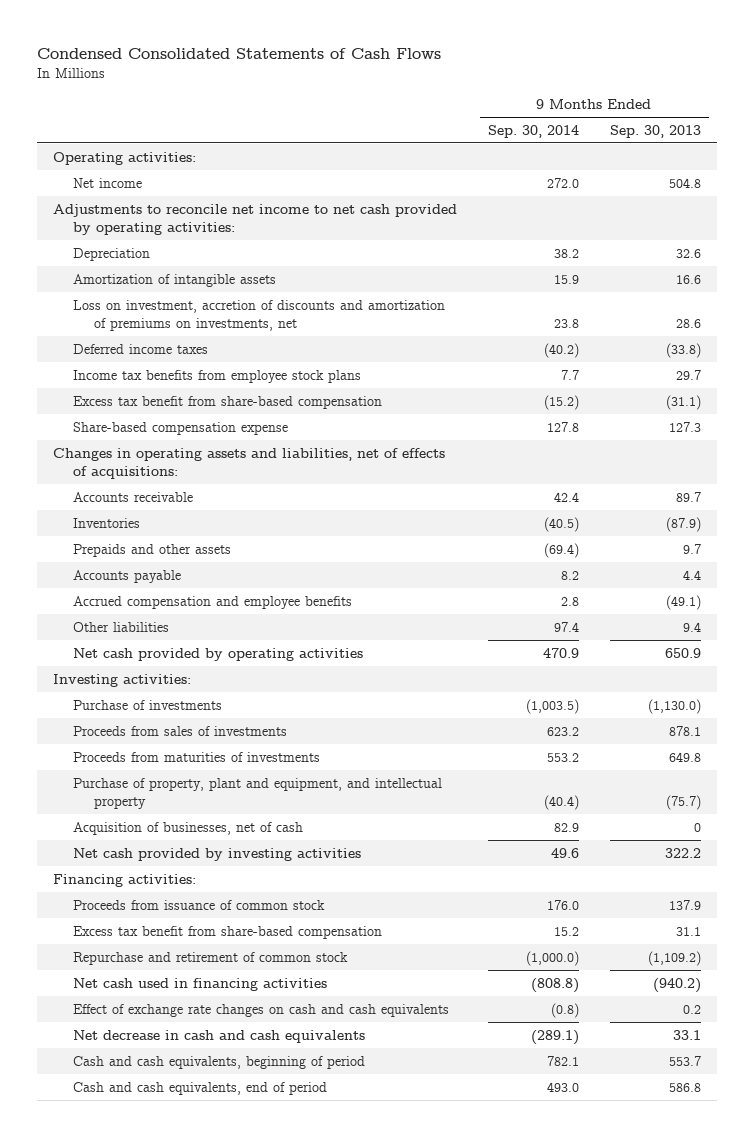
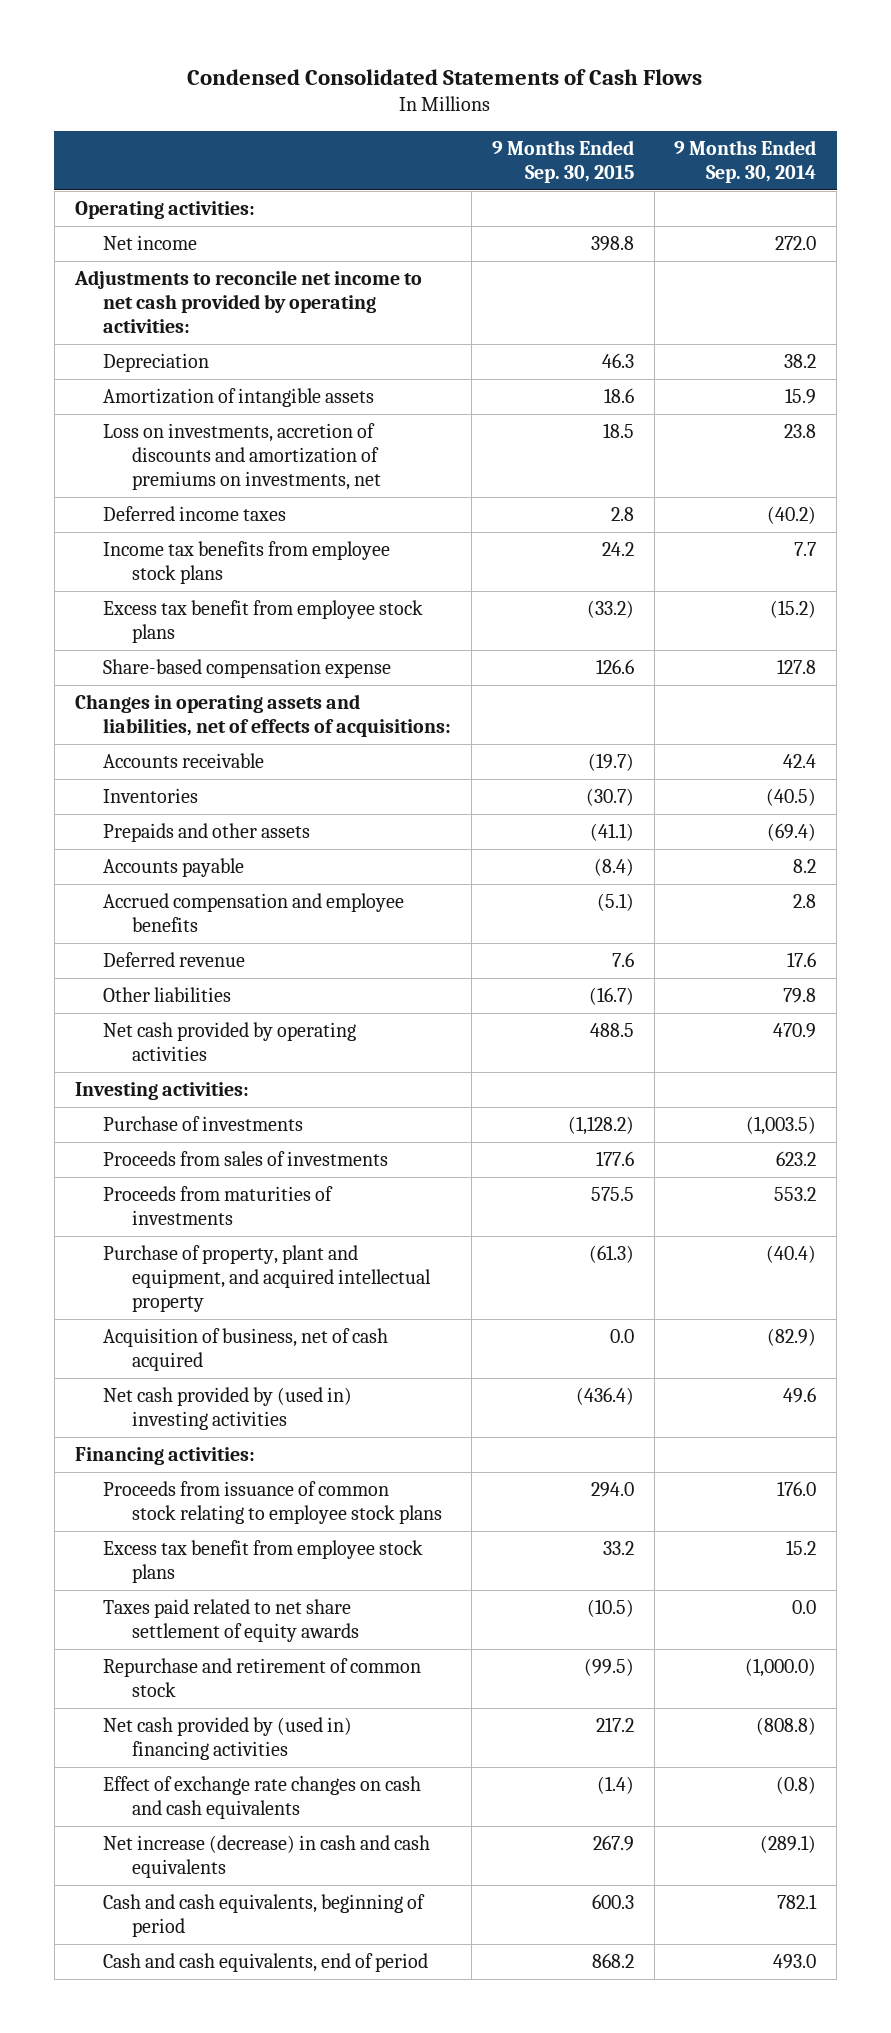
- | 9 Months Ended Sep. 30, 2014 | 9 Months Ended Sep. 30, 2013
+ | 9 Months Ended Sep. 30, 2015 | 9 Months Ended Sep. 30, 2014
- Loss on investment, accretion of discounts and amortization of premiums on investments, net | 23.8 | 28.6
+ Loss on investments, accretion of discounts and amortization of premiums on investments, net | 18.5 | 23.8
- Excess tax benefit from share-based compensation | (15.2) | (31.1)
+ Excess tax benefit from employee stock plans | (33.2) | (15.2)
- Other liabilities | 97.4 | 9.4
+ Deferred revenue | 7.6 | 17.6
+ Other liabilities | (16.7) | 79.8
- Purchase of property, plant and equipment, and intellectual property | (40.4) | (75.7)
- Acquisition of businesses, net of cash | 82.9 | 0
- Net cash provided by investing activities | 49.6 | 322.2
+ Purchase of property, plant and equipment, and acquired intellectual property | (61.3) | (40.4)
+ Acquisition of business, net of cash acquired | 0.0 | (82.9)
+ Net cash provided by (used in) investing activities | (436.4) | 49.6
- Proceeds from issuance of common stock | 176.0 | 137.9
- Excess tax benefit from share-based compensation | 15.2 | 31.1
+ Proceeds from issuance of common stock relating to employee stock plans | 294.0 | 176.0
+ Excess tax benefit from employee stock plans | 33.2 | 15.2
+ Taxes paid related to net share settlement of equity awards | (10.5) | 0.0
- Net cash used in financing activities | (808.8) | (940.2)
+ Net cash provided by (used in) financing activities | 217.2 | (808.8)
- Net decrease in cash and cash equivalents | (289.1) | 33.1
+ Net increase (decrease) in cash and cash equivalents | 267.9 | (289.1)

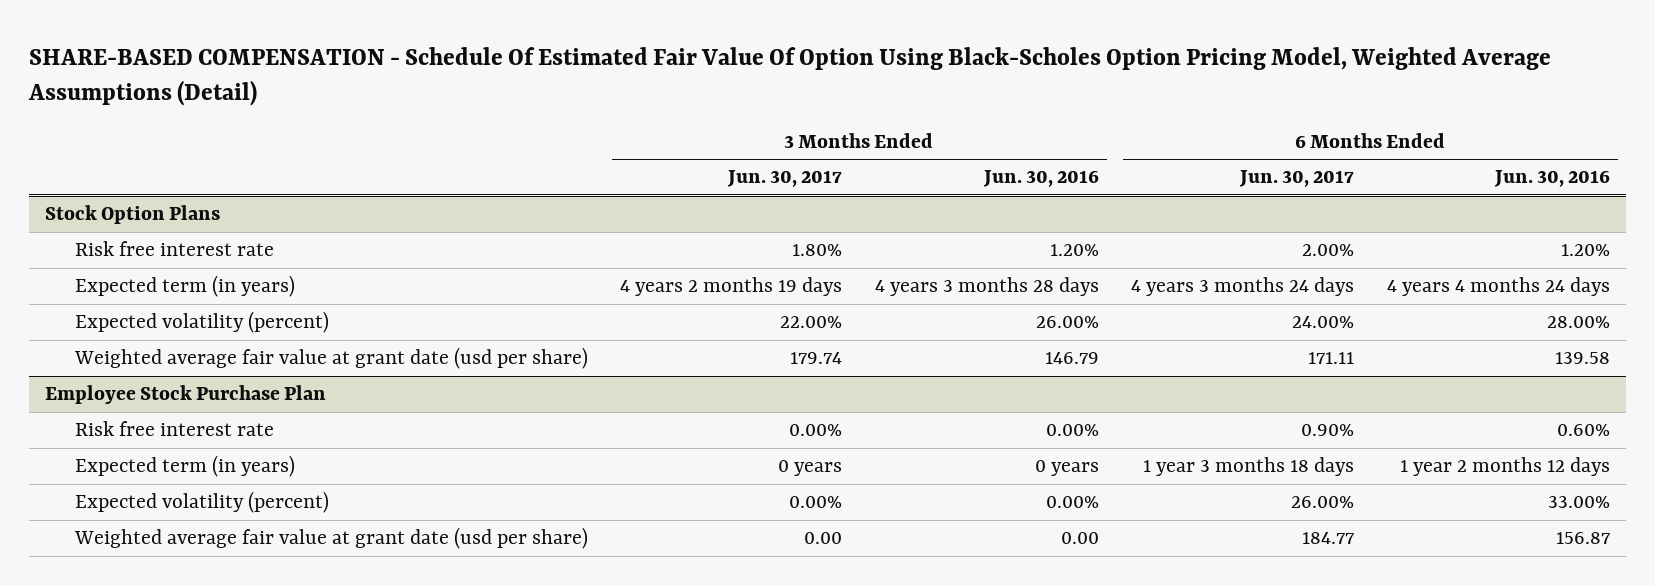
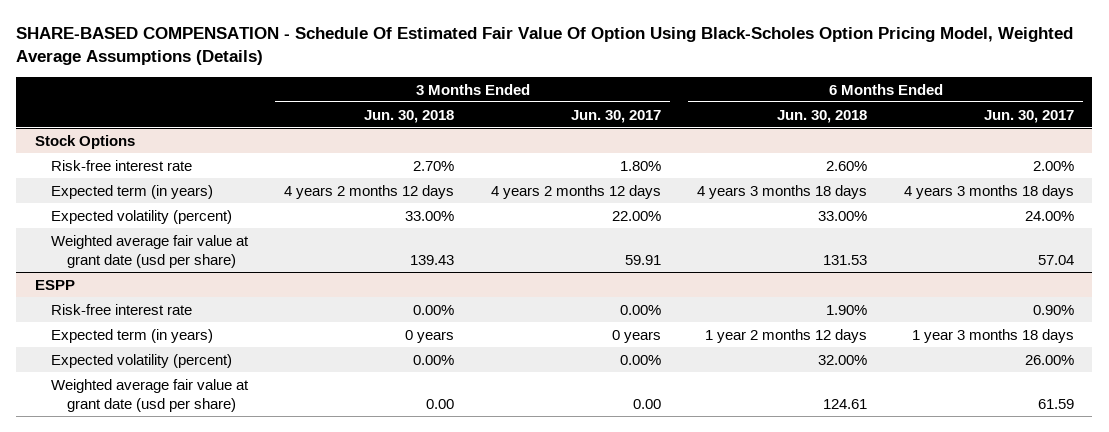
- SHARE-BASED COMPENSATION - Schedule Of Estimated Fair Value Of Option Using Black-Scholes Option Pricing Model, Weighted Average Assumptions (Detail)
+ SHARE-BASED COMPENSATION - Schedule Of Estimated Fair Value Of Option Using Black-Scholes Option Pricing Model, Weighted Average Assumptions (Details)
- | 3 Months Ended Jun. 30, 2017 | 3 Months Ended Jun. 30, 2016 | 6 Months Ended Jun. 30, 2017 | 6 Months Ended Jun. 30, 2016
+ | 3 Months Ended Jun. 30, 2018 | 3 Months Ended Jun. 30, 2017 | 6 Months Ended Jun. 30, 2018 | 6 Months Ended Jun. 30, 2017
- Stock Option Plans
- Risk free interest rate | 1.80% | 1.20% | 2.00% | 1.20%
- Expected term (in years) | 4 years 2 months 19 days | 4 years 3 months 28 days | 4 years 3 months 24 days | 4 years 4 months 24 days
+ Stock Options
+ Risk-free interest rate | 2.70% | 1.80% | 2.60% | 2.00%
+ Expected term (in years) | 4 years 2 months 12 days | 4 years 2 months 12 days | 4 years 3 months 18 days | 4 years 3 months 18 days
- Weighted average fair value at grant date (usd per share) | 179.74 | 146.79 | 171.11 | 139.58
- Employee Stock Purchase Plan
- Risk free interest rate | 0.00% | 0.00% | 0.90% | 0.60%
+ Weighted average fair value at grant date (usd per share) | 139.43 | 59.91 | 131.53 | 57.04
+ ESPP
+ Risk-free interest rate | 0.00% | 0.00% | 1.90% | 0.90%
- Weighted average fair value at grant date (usd per share) | 0.00 | 0.00 | 184.77 | 156.87
+ Weighted average fair value at grant date (usd per share) | 0.00 | 0.00 | 124.61 | 61.59

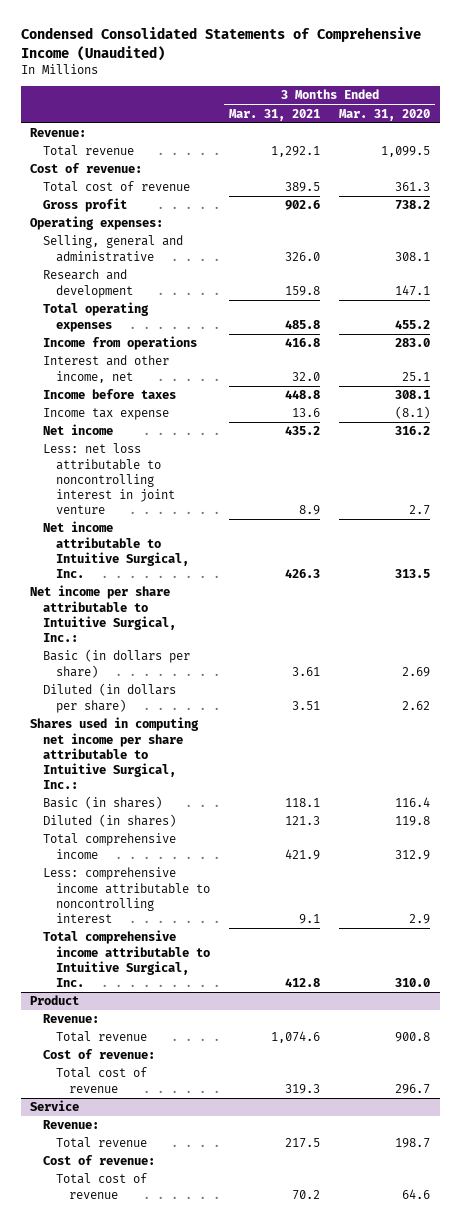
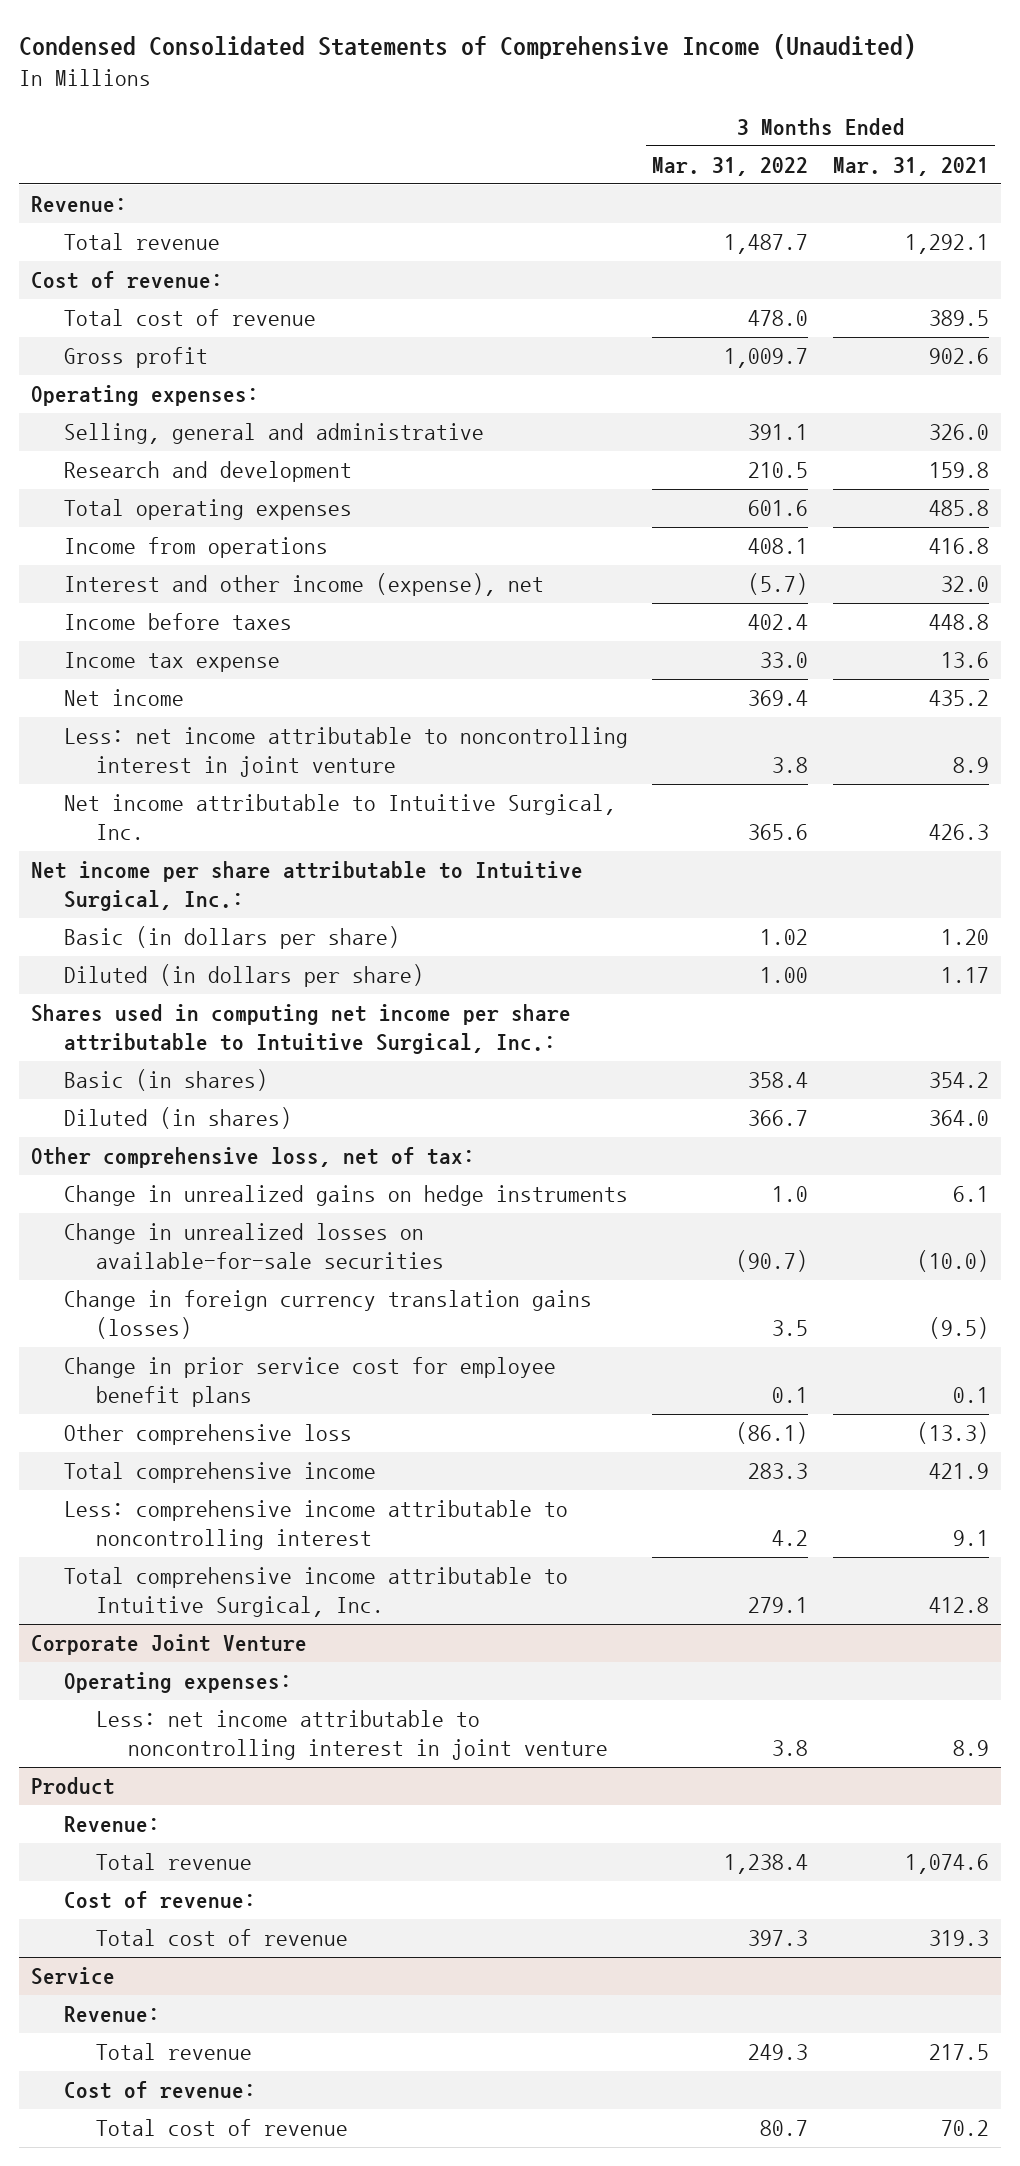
- | 3 Months Ended Mar. 31, 2021 | 3 Months Ended Mar. 31, 2020
+ | 3 Months Ended Mar. 31, 2022 | 3 Months Ended Mar. 31, 2021
- Interest and other income, net | 32.0 | 25.1
+ Interest and other income (expense), net | (5.7) | 32.0
- Less: net loss attributable to noncontrolling interest in joint venture | 8.9 | 2.7
+ Less: net income attributable to noncontrolling interest in joint venture | 3.8 | 8.9
- Basic (in dollars per share) | 3.61 | 2.69
- Diluted (in dollars per share) | 3.51 | 2.62
+ Basic (in dollars per share) | 1.02 | 1.20
+ Diluted (in dollars per share) | 1.00 | 1.17
- Basic (in shares) | 118.1 | 116.4
- Diluted (in shares) | 121.3 | 119.8
+ Basic (in shares) | 358.4 | 354.2
+ Diluted (in shares) | 366.7 | 364.0
+ Other comprehensive loss, net of tax:
+ Change in unrealized gains on hedge instruments | 1.0 | 6.1
+ Change in unrealized losses on available-for-sale securities | (90.7) | (10.0)
+ Change in foreign currency translation gains (losses) | 3.5 | (9.5)
+ Change in prior service cost for employee benefit plans | 0.1 | 0.1
+ Other comprehensive loss | (86.1) | (13.3)
+ Corporate Joint Venture
+ Operating expenses:
+ Less: net income attributable to noncontrolling interest in joint venture | 3.8 | 8.9

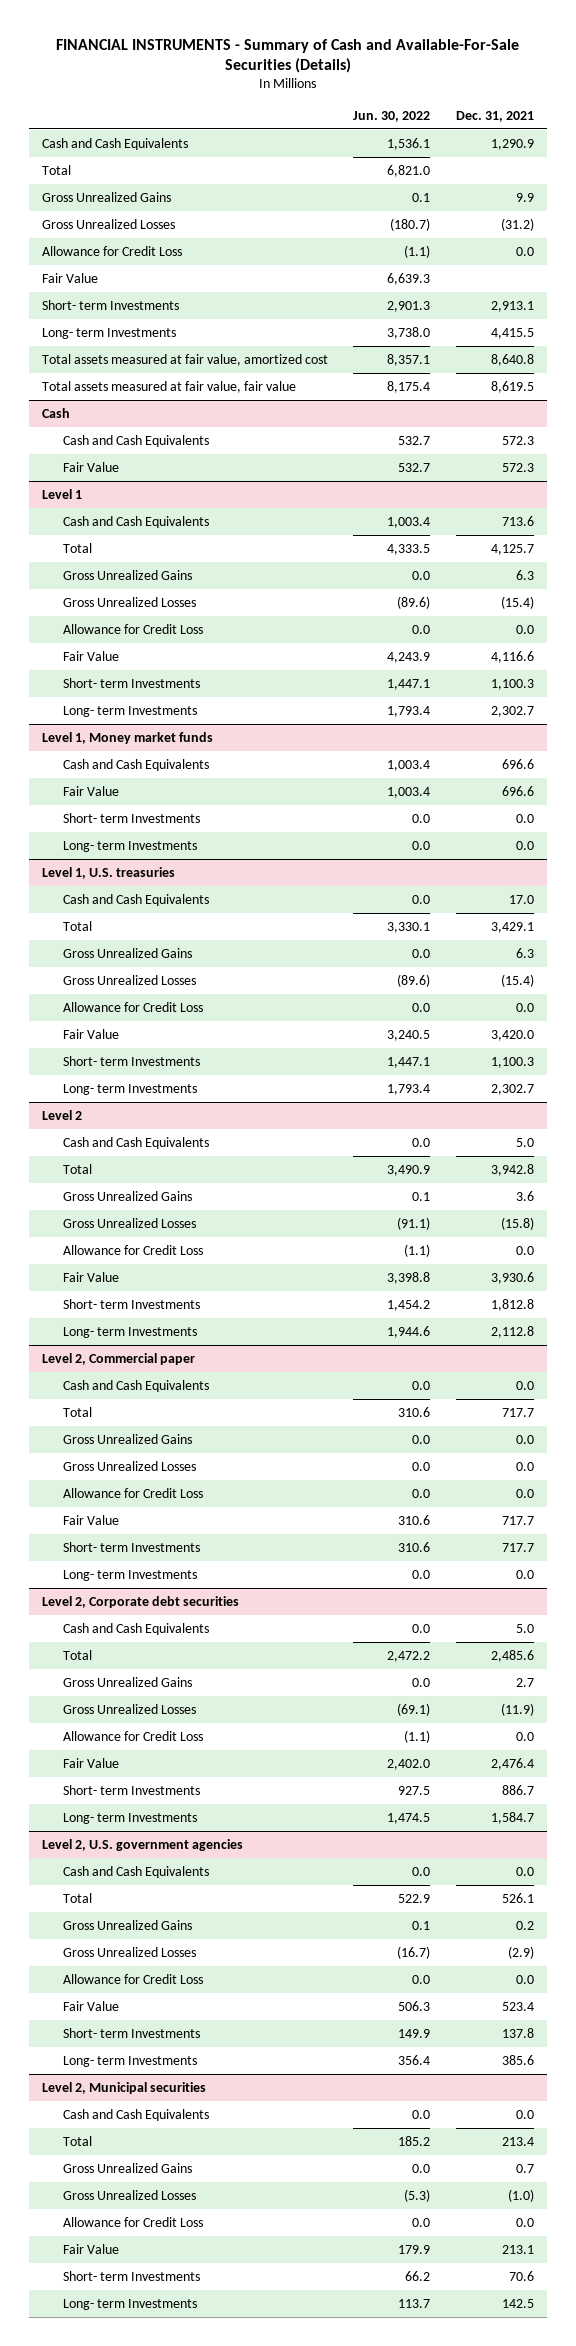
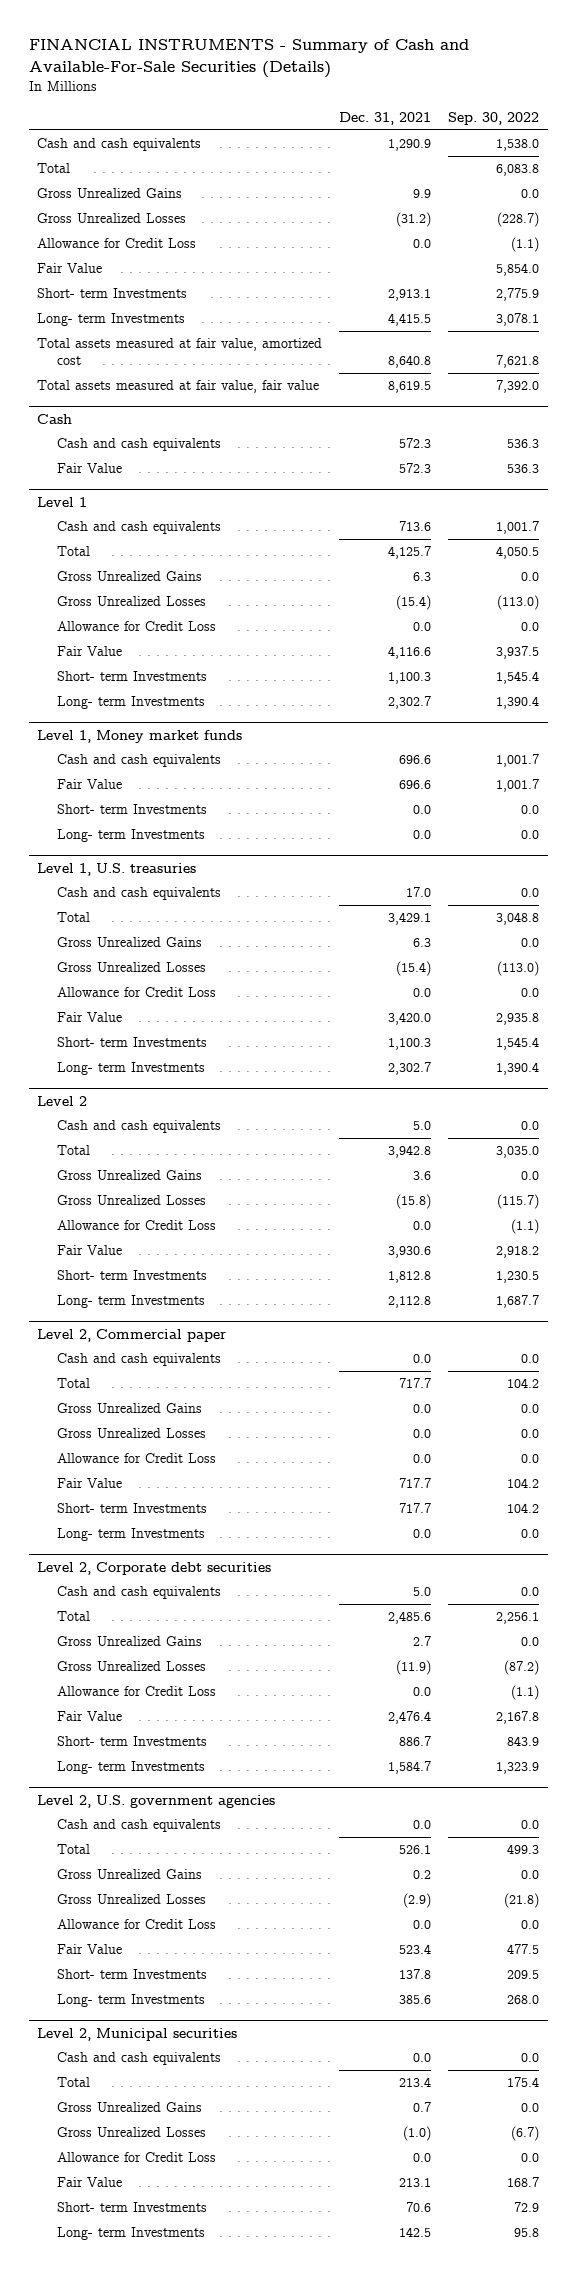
- | Jun. 30, 2022 | Dec. 31, 2021
+ | Dec. 31, 2021 | Sep. 30, 2022
- Cash and Cash Equivalents | 1,536.1 | 1,290.9
+ Cash and cash equivalents | 1,290.9 | 1,538.0
@ Cash
- Cash and Cash Equivalents | 532.7 | 572.3
+ Cash and cash equivalents | 572.3 | 536.3
@ Level 1
- Cash and Cash Equivalents | 1,003.4 | 713.6
+ Cash and cash equivalents | 713.6 | 1,001.7
@ Level 1, Money market funds
- Cash and Cash Equivalents | 1,003.4 | 696.6
+ Cash and cash equivalents | 696.6 | 1,001.7
@ Level 1, U.S. treasuries
- Cash and Cash Equivalents | 0.0 | 17.0
+ Cash and cash equivalents | 17.0 | 0.0
@ Level 2
- Cash and Cash Equivalents | 0.0 | 5.0
+ Cash and cash equivalents | 5.0 | 0.0
@ Level 2, Commercial paper
- Cash and Cash Equivalents | 0.0 | 0.0
+ Cash and cash equivalents | 0.0 | 0.0
@ Level 2, Corporate debt securities
- Cash and Cash Equivalents | 0.0 | 5.0
+ Cash and cash equivalents | 5.0 | 0.0
@ Level 2, U.S. government agencies
- Cash and Cash Equivalents | 0.0 | 0.0
+ Cash and cash equivalents | 0.0 | 0.0
@ Level 2, Municipal securities
- Cash and Cash Equivalents | 0.0 | 0.0
+ Cash and cash equivalents | 0.0 | 0.0

